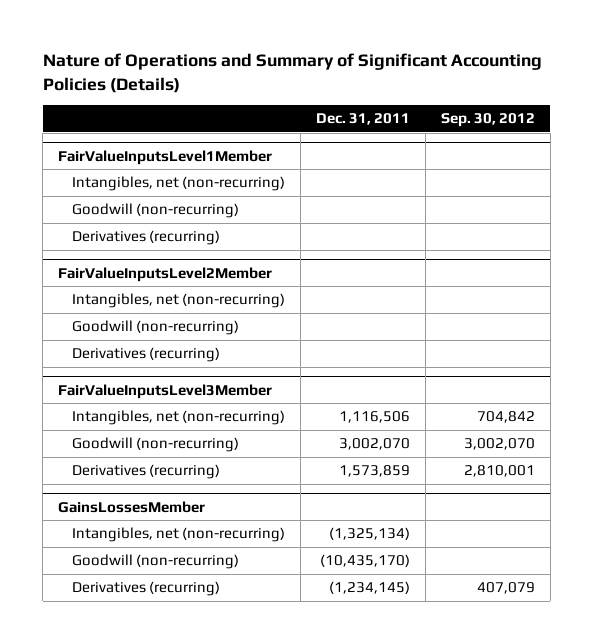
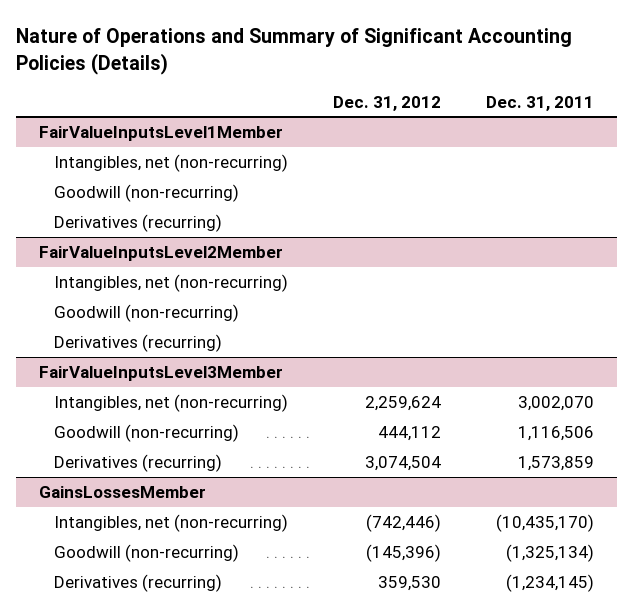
- | Dec. 31, 2011 | Sep. 30, 2012
+ | Dec. 31, 2012 | Dec. 31, 2011
@ FairValueInputsLevel3Member
- Intangibles, net (non-recurring) | 1,116,506 | 704,842
- Goodwill (non-recurring) | 3,002,070 | 3,002,070
+ Intangibles, net (non-recurring) | 2,259,624 | 3,002,070
+ Goodwill (non-recurring) | 444,112 | 1,116,506
@ GainsLossesMember
- Intangibles, net (non-recurring) | (1,325,134) |
- Goodwill (non-recurring) | (10,435,170) |
+ Intangibles, net (non-recurring) | (742,446) | (10,435,170)
+ Goodwill (non-recurring) | (145,396) | (1,325,134)

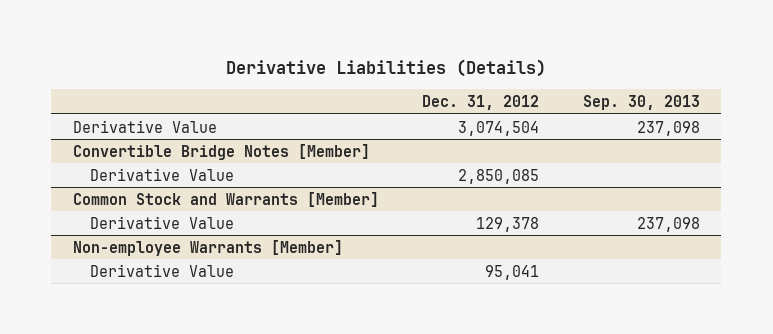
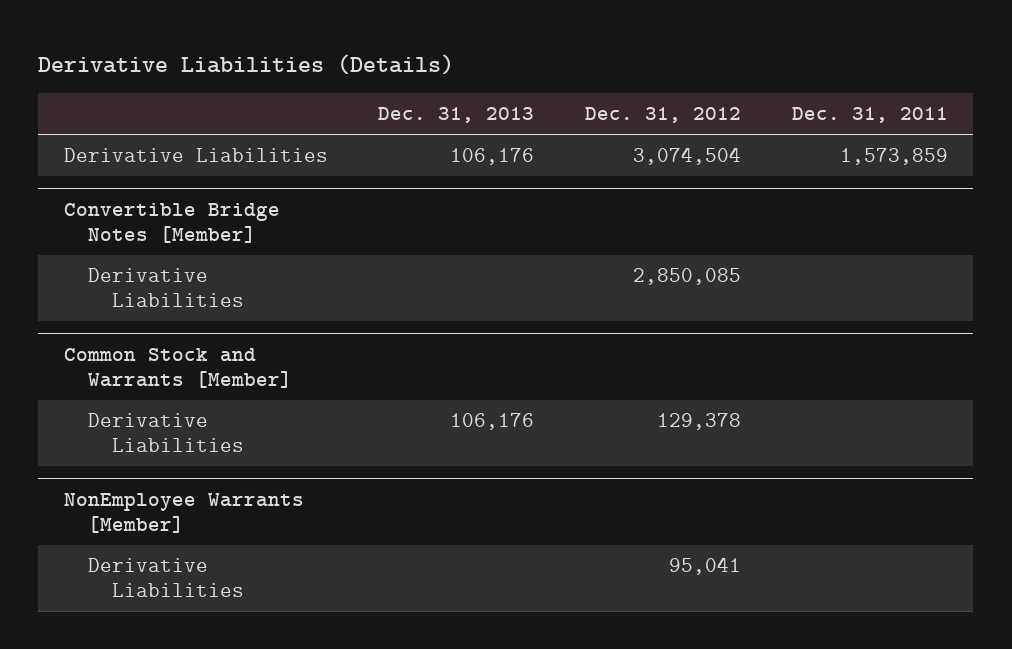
- | Dec. 31, 2012 | Sep. 30, 2013
+ | Dec. 31, 2013 | Dec. 31, 2012 | Dec. 31, 2011
- Derivative Value | 3,074,504 | 237,098
+ Derivative Liabilities | 106,176 | 3,074,504 | 1,573,859
@ Convertible Bridge Notes [Member]
- Derivative Value | 2,850,085 |
+ Derivative Liabilities | | 2,850,085 |
@ Common Stock and Warrants [Member]
- Derivative Value | 129,378 | 237,098
- Non-employee Warrants [Member]
- Derivative Value | 95,041 |
@ Common Stock and Warrants [Member]
+ Derivative Liabilities | 106,176 | 129,378 |
+ NonEmployee Warrants [Member]
+ Derivative Liabilities | | 95,041 |

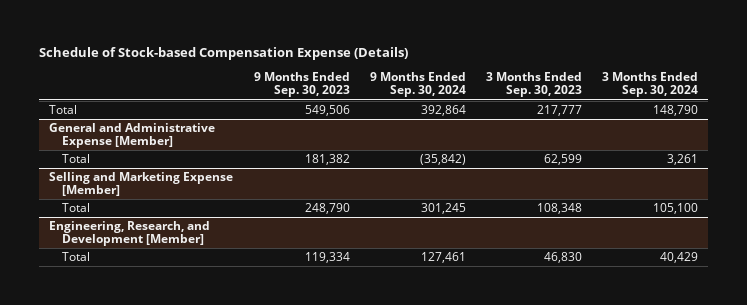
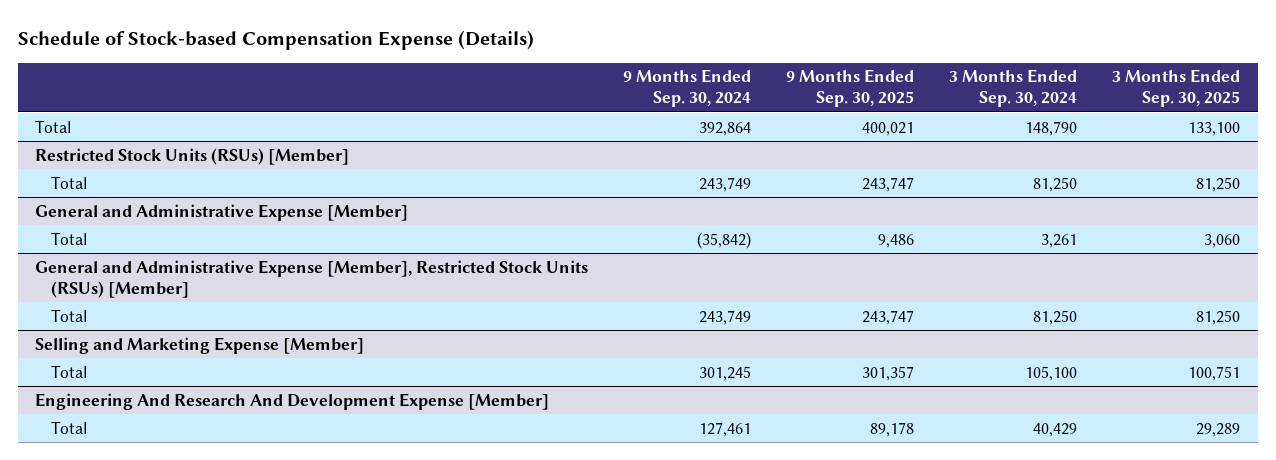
- | 9 Months Ended Sep. 30, 2023 | 9 Months Ended Sep. 30, 2024 | 3 Months Ended Sep. 30, 2023 | 3 Months Ended Sep. 30, 2024
+ | 9 Months Ended Sep. 30, 2024 | 9 Months Ended Sep. 30, 2025 | 3 Months Ended Sep. 30, 2024 | 3 Months Ended Sep. 30, 2025
+ Restricted Stock Units (RSUs) [Member]
+ Total | 243,749 | 243,747 | 81,250 | 81,250
+ General and Administrative Expense [Member], Restricted Stock Units (RSUs) [Member]
+ Total | 243,749 | 243,747 | 81,250 | 81,250
- Engineering, Research, and Development [Member]
+ Engineering And Research And Development Expense [Member]

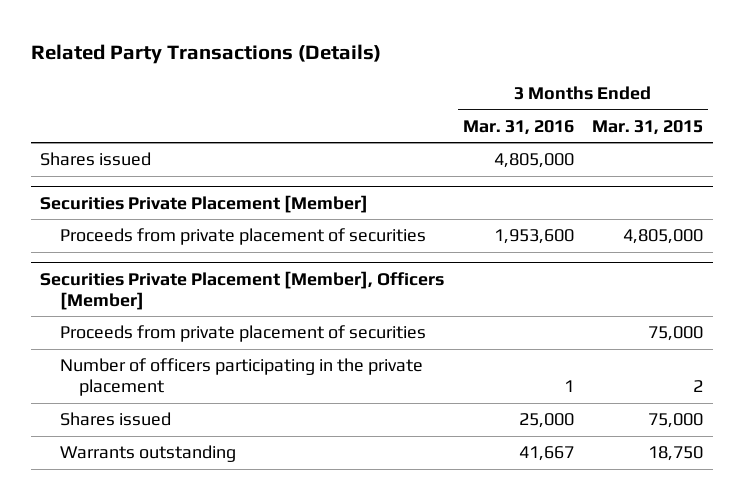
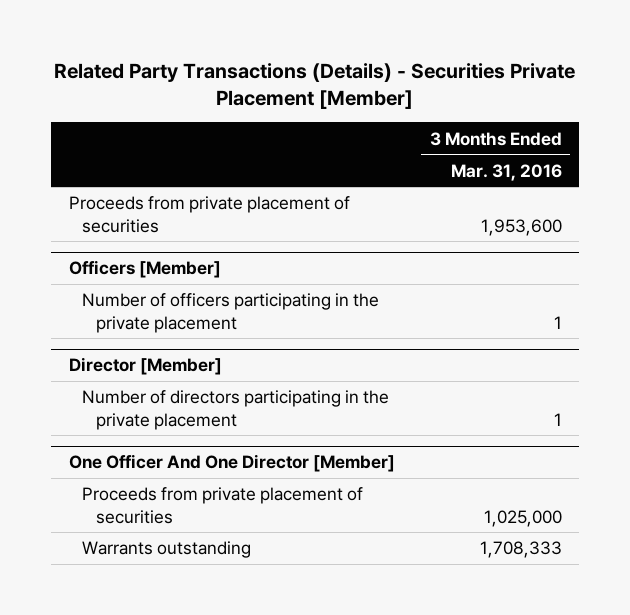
- Related Party Transactions (Details)
+ Related Party Transactions (Details) - Securities Private Placement [Member]
- | 3 Months Ended Mar. 31, 2016 | 3 Months Ended Mar. 31, 2015
+ | 3 Months Ended Mar. 31, 2016
- Shares issued | 4,805,000 |
- Securities Private Placement [Member]
- Securities Private Placement [Member], Officers [Member]
- Proceeds from private placement of securities | | 75,000
+ Officers [Member]
- Shares issued | 25,000 | 75,000
- Warrants outstanding | 41,667 | 18,750
+ Director [Member]
+ Number of directors participating in the private placement | 1
+ One Officer And One Director [Member]
+ Proceeds from private placement of securities | 1,025,000
+ Warrants outstanding | 1,708,333

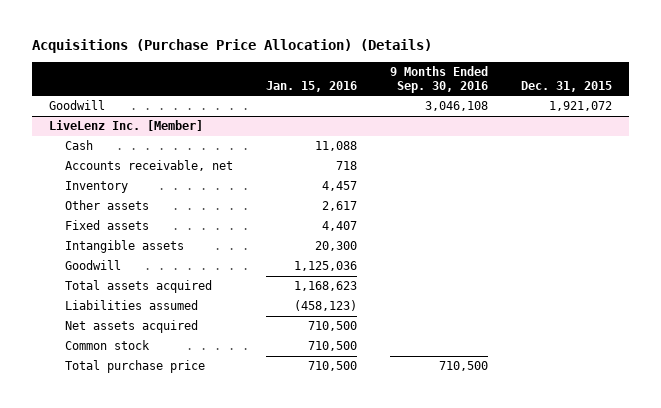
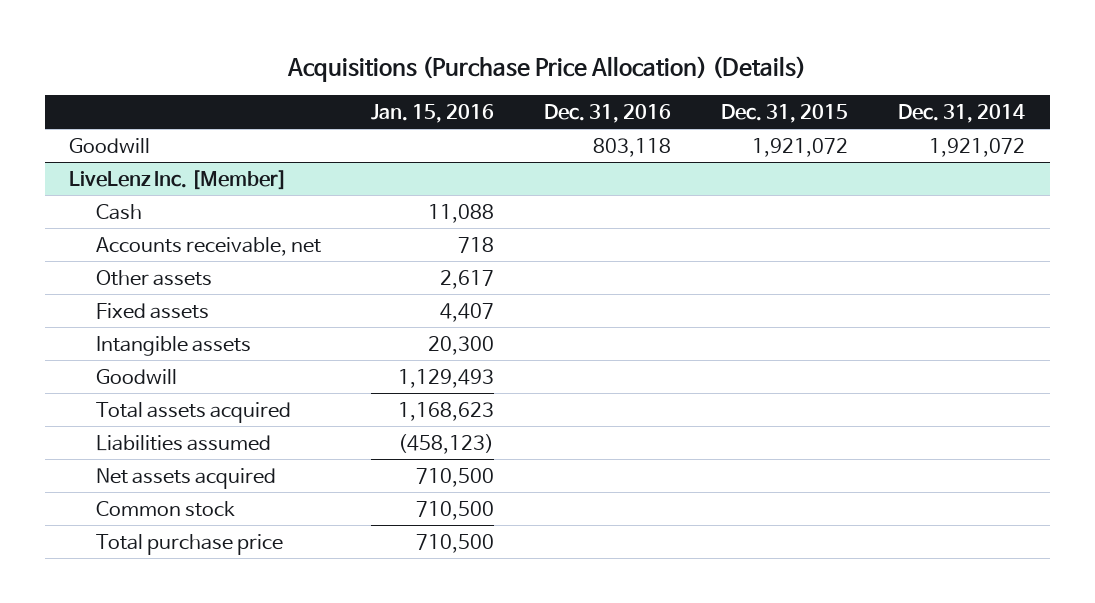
- | Jan. 15, 2016 | 9 Months Ended Sep. 30, 2016 | Dec. 31, 2015
+ | Jan. 15, 2016 | Dec. 31, 2016 | Dec. 31, 2015 | Dec. 31, 2014
@ LiveLenz Inc. [Member]
- Inventory | 4,457 | |
- Goodwill | 1,125,036 | |
+ Goodwill | 1,129,493 | | |

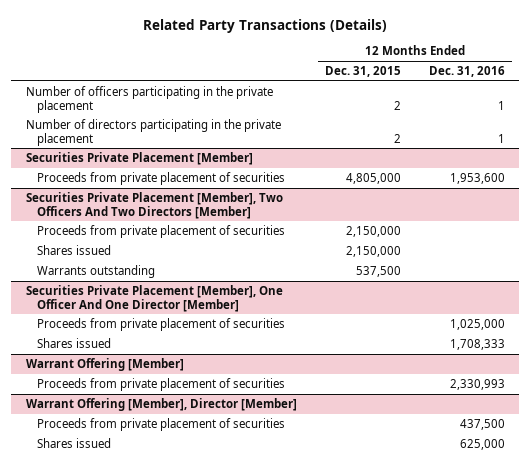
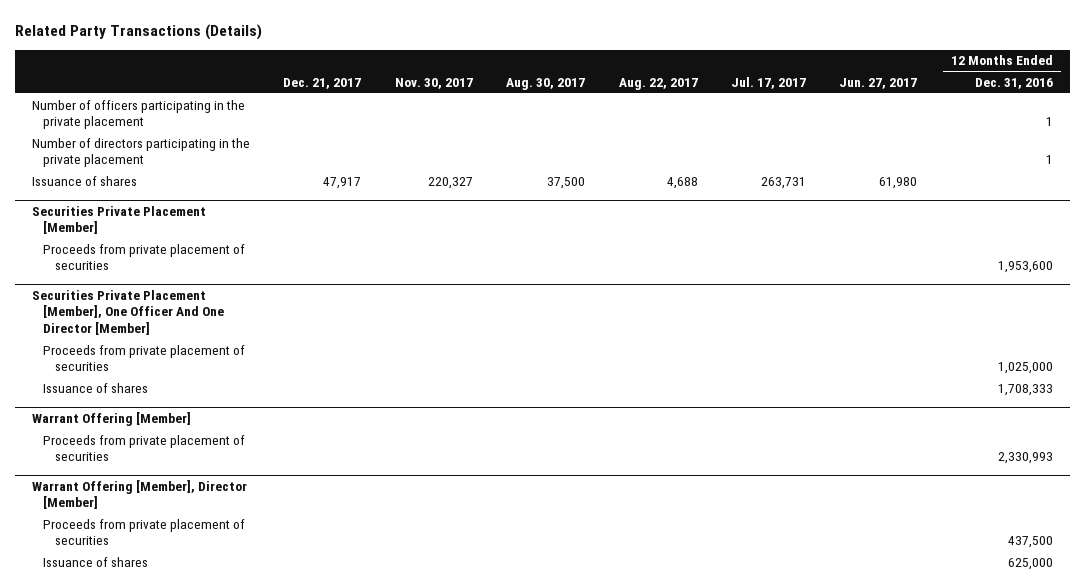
- | 12 Months Ended Dec. 31, 2015 | 12 Months Ended Dec. 31, 2016
+ | Dec. 21, 2017 | Nov. 30, 2017 | Aug. 30, 2017 | Aug. 22, 2017 | Jul. 17, 2017 | Jun. 27, 2017 | 12 Months Ended Dec. 31, 2016
+ Issuance of shares | 47,917 | 220,327 | 37,500 | 4,688 | 263,731 | 61,980 |
- Securities Private Placement [Member], Two Officers And Two Directors [Member]
- Proceeds from private placement of securities | 2,150,000 |
- Shares issued | 2,150,000 |
- Warrants outstanding | 537,500 |
@ Securities Private Placement [Member], One Officer And One Director [Member]
- Shares issued | | 1,708,333
+ Issuance of shares | | | | | | | 1,708,333
@ Warrant Offering [Member], Director [Member]
- Shares issued | | 625,000
+ Issuance of shares | | | | | | | 625,000

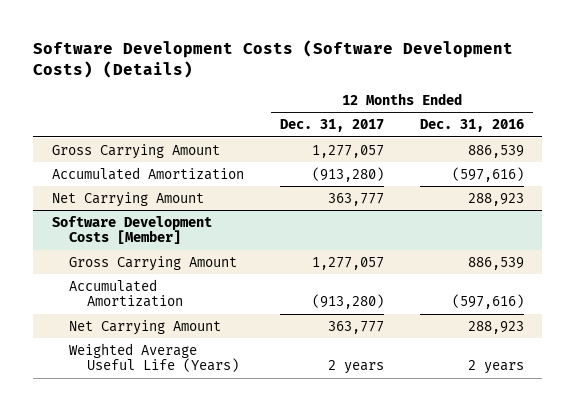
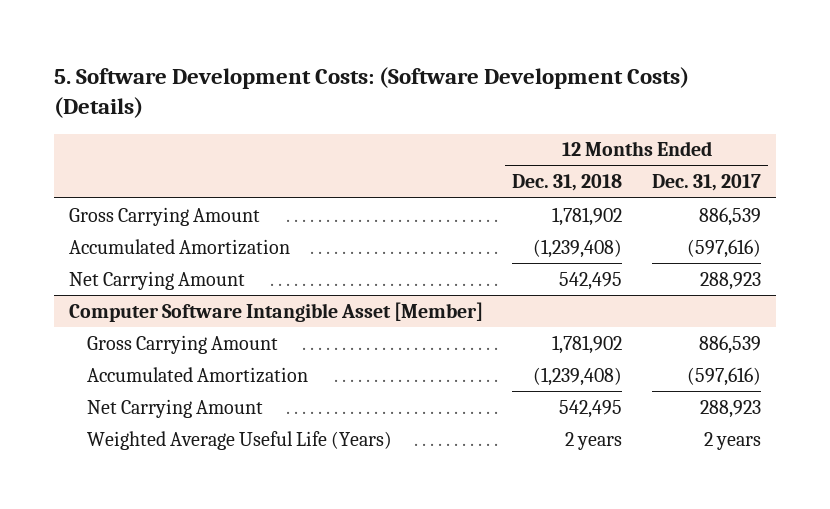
- Software Development Costs (Software Development Costs) (Details)
+ 5. Software Development Costs: (Software Development Costs) (Details)
- | 12 Months Ended Dec. 31, 2017 | 12 Months Ended Dec. 31, 2016
+ | 12 Months Ended Dec. 31, 2018 | 12 Months Ended Dec. 31, 2017
- Gross Carrying Amount | 1,277,057 | 886,539
- Accumulated Amortization | (913,280) | (597,616)
- Net Carrying Amount | 363,777 | 288,923
- Software Development Costs [Member]
- Gross Carrying Amount | 1,277,057 | 886,539
- Accumulated Amortization | (913,280) | (597,616)
- Net Carrying Amount | 363,777 | 288,923
+ Gross Carrying Amount | 1,781,902 | 886,539
+ Accumulated Amortization | (1,239,408) | (597,616)
+ Net Carrying Amount | 542,495 | 288,923
+ Computer Software Intangible Asset [Member]
+ Gross Carrying Amount | 1,781,902 | 886,539
+ Accumulated Amortization | (1,239,408) | (597,616)
+ Net Carrying Amount | 542,495 | 288,923

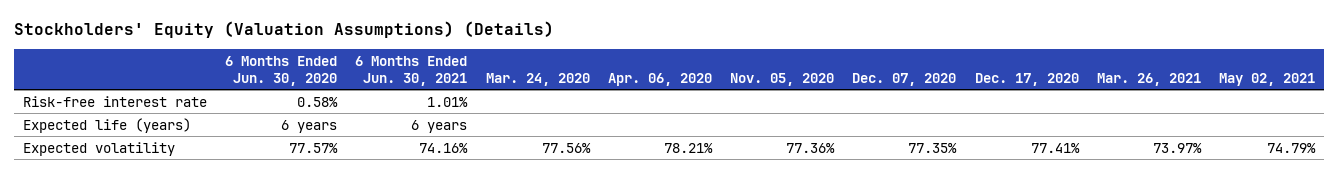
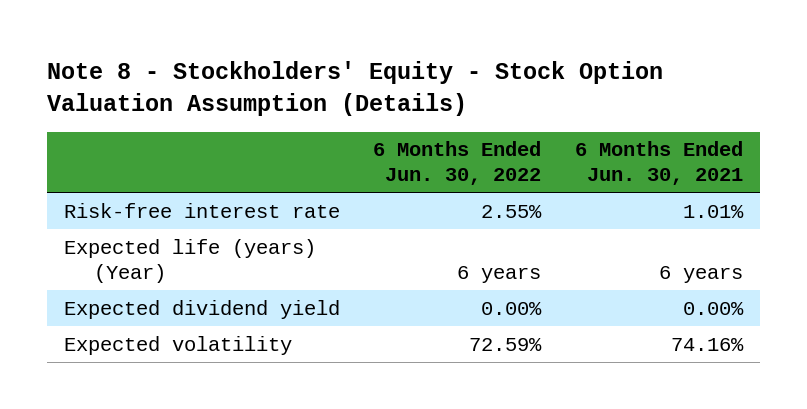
- Stockholders' Equity (Valuation Assumptions) (Details)
+ Note 8 - Stockholders' Equity - Stock Option Valuation Assumption (Details)
- | 6 Months Ended Jun. 30, 2020 | 6 Months Ended Jun. 30, 2021 | Mar. 24, 2020 | Apr. 06, 2020 | Nov. 05, 2020 | Dec. 07, 2020 | Dec. 17, 2020 | Mar. 26, 2021 | May 02, 2021
+ | 6 Months Ended Jun. 30, 2022 | 6 Months Ended Jun. 30, 2021
- Expected life (years) | 6 years | 6 years | | | | | | |
+ Expected life (years) (Year) | 6 years | 6 years
+ Expected dividend yield | 0.00% | 0.00%

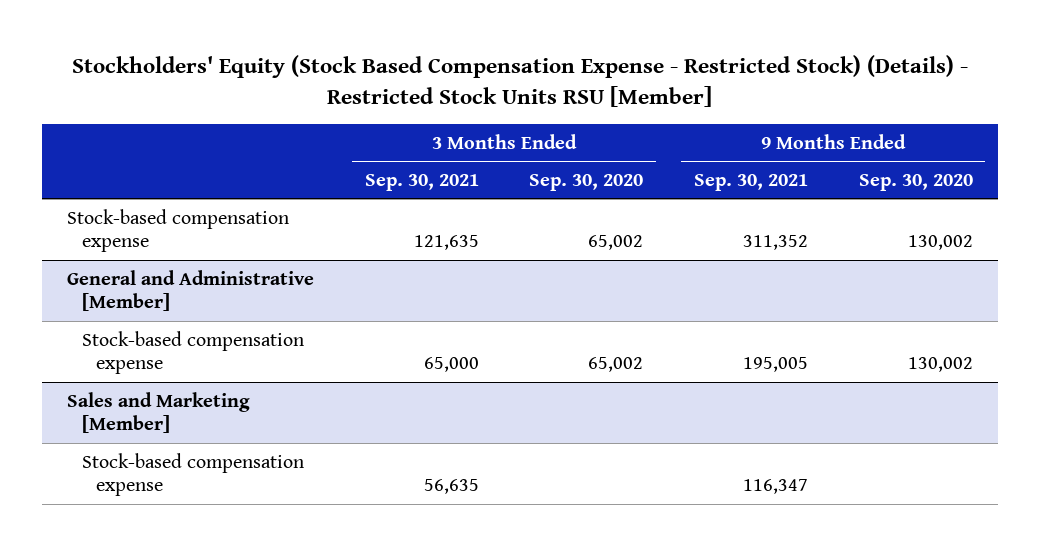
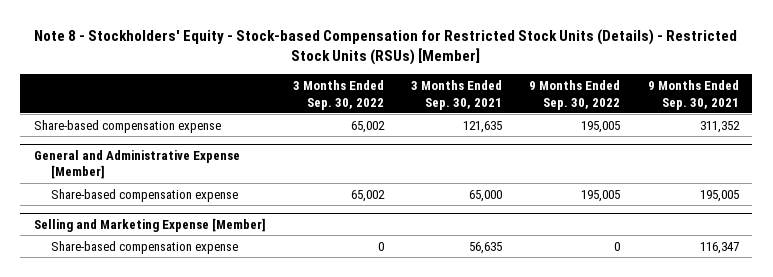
- Stockholders' Equity (Stock Based Compensation Expense - Restricted Stock) (Details) - Restricted Stock Units RSU [Member]
+ Note 8 - Stockholders' Equity - Stock-based Compensation for Restricted Stock Units (Details) - Restricted Stock Units (RSUs) [Member]
- | 3 Months Ended Sep. 30, 2021 | 3 Months Ended Sep. 30, 2020 | 9 Months Ended Sep. 30, 2021 | 9 Months Ended Sep. 30, 2020
+ | 3 Months Ended Sep. 30, 2022 | 3 Months Ended Sep. 30, 2021 | 9 Months Ended Sep. 30, 2022 | 9 Months Ended Sep. 30, 2021
- Stock-based compensation expense | 121,635 | 65,002 | 311,352 | 130,002
- General and Administrative [Member]
- Stock-based compensation expense | 65,000 | 65,002 | 195,005 | 130,002
- Sales and Marketing [Member]
- Stock-based compensation expense | 56,635 | | 116,347 |
+ Share-based compensation expense | 65,002 | 121,635 | 195,005 | 311,352
+ General and Administrative Expense [Member]
+ Share-based compensation expense | 65,002 | 65,000 | 195,005 | 195,005
+ Selling and Marketing Expense [Member]
+ Share-based compensation expense | 0 | 56,635 | 0 | 116,347

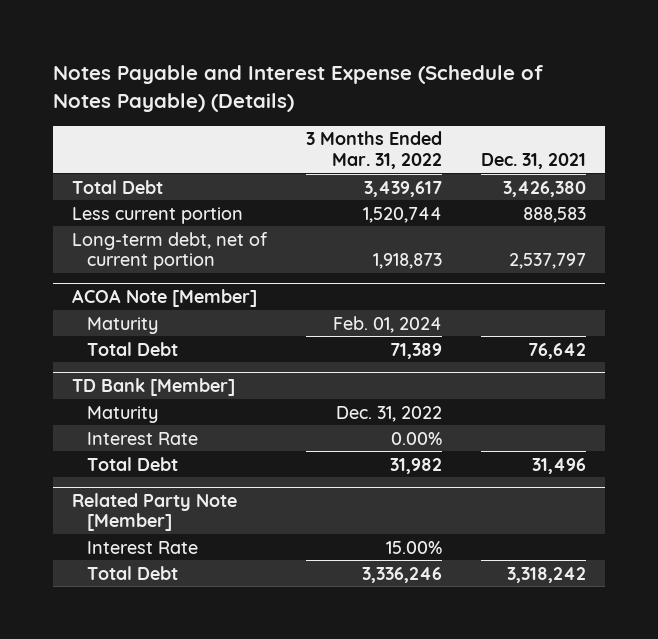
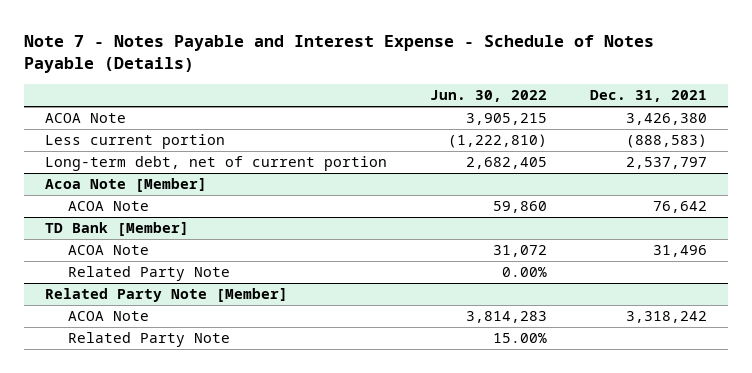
- Notes Payable and Interest Expense (Schedule of Notes Payable) (Details)
+ Note 7 - Notes Payable and Interest Expense - Schedule of Notes Payable (Details)
- | 3 Months Ended Mar. 31, 2022 | Dec. 31, 2021
+ | Jun. 30, 2022 | Dec. 31, 2021
- Total Debt | 3,439,617 | 3,426,380
- Less current portion | 1,520,744 | 888,583
+ ACOA Note | 3,905,215 | 3,426,380
+ Less current portion | (1,222,810) | (888,583)
- ACOA Note [Member]
- Maturity | Feb. 01, 2024 |
- Total Debt | 71,389 | 76,642
+ Acoa Note [Member]
+ ACOA Note | 59,860 | 76,642
@ TD Bank [Member]
- Maturity | Dec. 31, 2022 |
- Interest Rate | 0.00% |
- Total Debt | 31,982 | 31,496
+ ACOA Note | 31,072 | 31,496
+ Related Party Note | 0.00% |
@ Related Party Note [Member]
- Interest Rate | 15.00% |
- Total Debt | 3,336,246 | 3,318,242
+ ACOA Note | 3,814,283 | 3,318,242
+ Related Party Note | 15.00% |

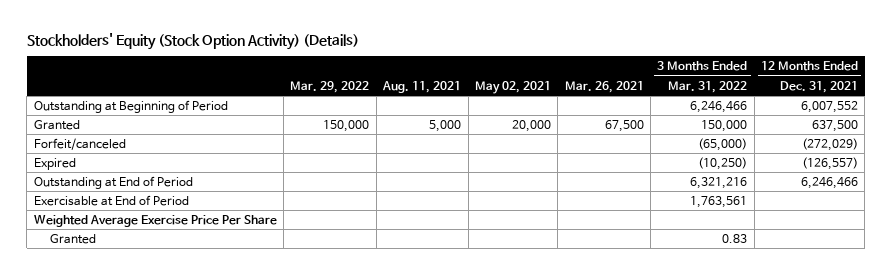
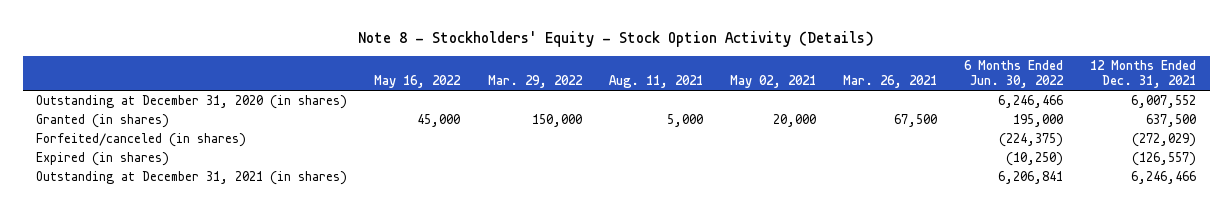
- Stockholders' Equity (Stock Option Activity) (Details)
+ Note 8 - Stockholders' Equity - Stock Option Activity (Details)
- | Mar. 29, 2022 | Aug. 11, 2021 | May 02, 2021 | Mar. 26, 2021 | 3 Months Ended Mar. 31, 2022 | 12 Months Ended Dec. 31, 2021
+ | May 16, 2022 | Mar. 29, 2022 | Aug. 11, 2021 | May 02, 2021 | Mar. 26, 2021 | 6 Months Ended Jun. 30, 2022 | 12 Months Ended Dec. 31, 2021
- Outstanding at Beginning of Period | | | | | 6,246,466 | 6,007,552
- Granted | 150,000 | 5,000 | 20,000 | 67,500 | 150,000 | 637,500
- Forfeit/canceled | | | | | (65,000) | (272,029)
- Expired | | | | | (10,250) | (126,557)
- Outstanding at End of Period | | | | | 6,321,216 | 6,246,466
- Exercisable at End of Period | | | | | 1,763,561 |
- Weighted Average Exercise Price Per Share
- Granted | | | | | 0.83 |
+ Outstanding at December 31, 2020 (in shares) | | | | | | 6,246,466 | 6,007,552
+ Granted (in shares) | 45,000 | 150,000 | 5,000 | 20,000 | 67,500 | 195,000 | 637,500
+ Forfeited/canceled (in shares) | | | | | | (224,375) | (272,029)
+ Expired (in shares) | | | | | | (10,250) | (126,557)
+ Outstanding at December 31, 2021 (in shares) | | | | | | 6,206,841 | 6,246,466

